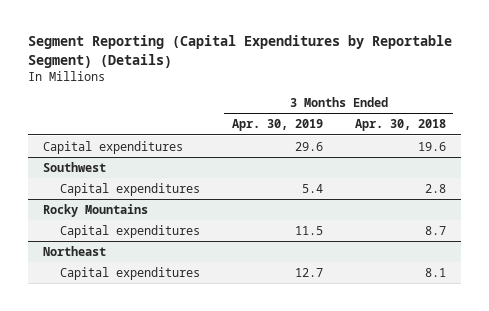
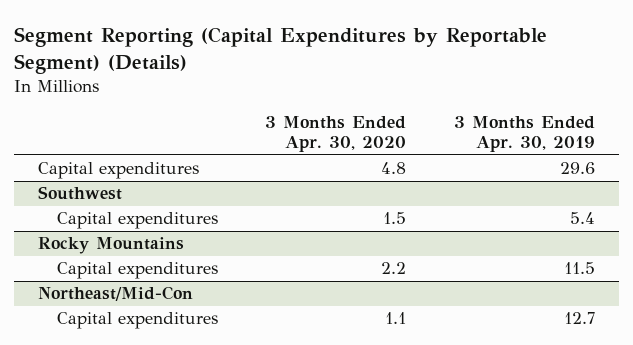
- | 3 Months Ended Apr. 30, 2019 | 3 Months Ended Apr. 30, 2018
+ | 3 Months Ended Apr. 30, 2020 | 3 Months Ended Apr. 30, 2019
- Northeast
+ Northeast/Mid-Con

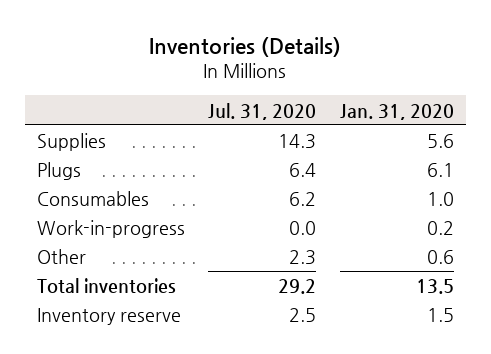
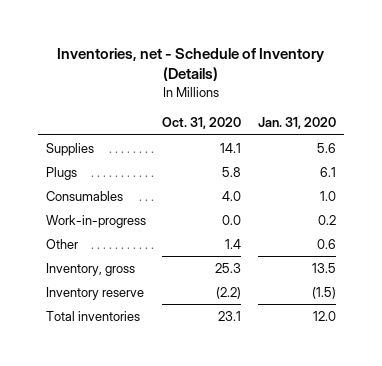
- Inventories (Details)
+ Inventories, net - Schedule of Inventory (Details)
- | Jul. 31, 2020 | Jan. 31, 2020
+ | Oct. 31, 2020 | Jan. 31, 2020
- Total inventories | 29.2 | 13.5
- Inventory reserve | 2.5 | 1.5
+ Inventory, gross | 25.3 | 13.5
+ Inventory reserve | (2.2) | (1.5)
+ Total inventories | 23.1 | 12.0

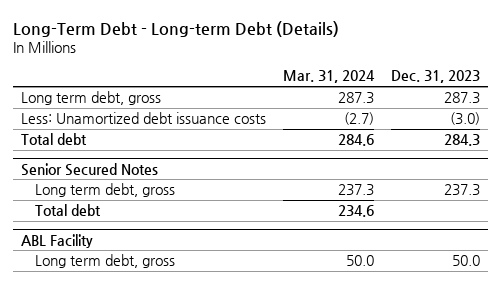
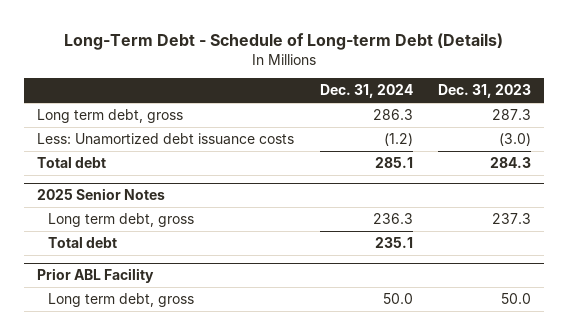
- Long-Term Debt - Long-term Debt (Details)
+ Long-Term Debt - Schedule of Long-term Debt (Details)
- | Mar. 31, 2024 | Dec. 31, 2023
+ | Dec. 31, 2024 | Dec. 31, 2023
- Senior Secured Notes
+ 2025 Senior Notes
- ABL Facility
+ Prior ABL Facility

